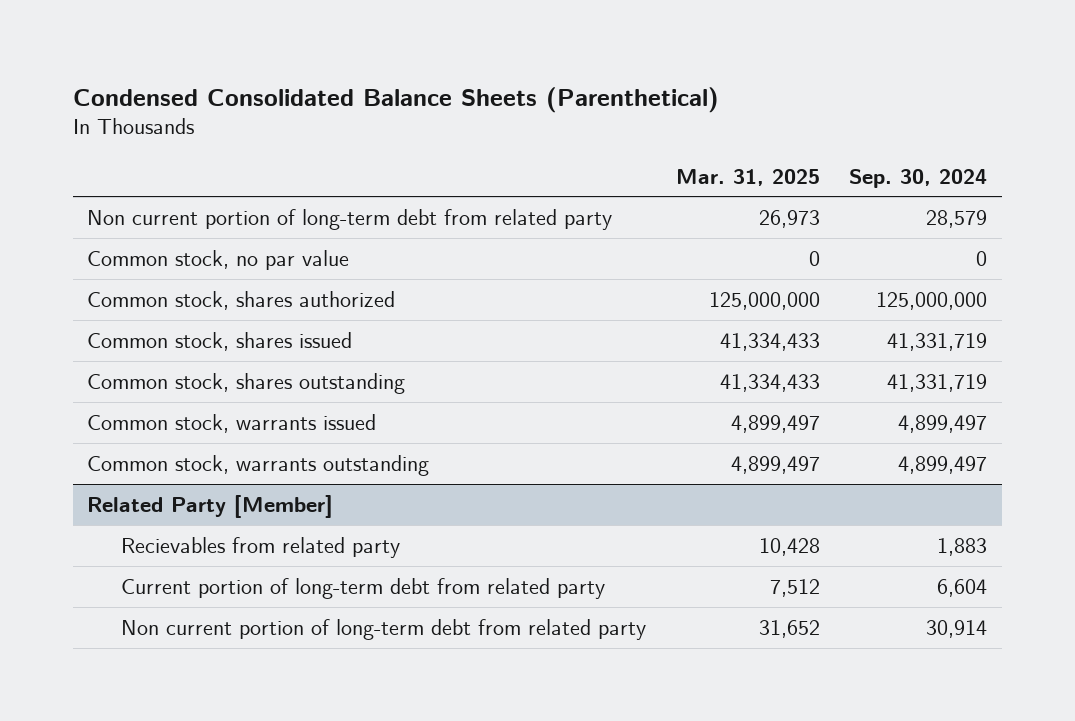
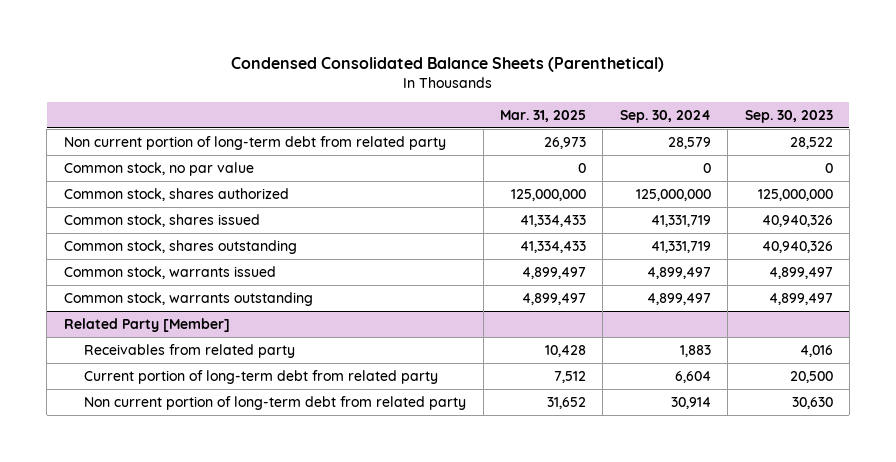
- | Mar. 31, 2025 | Sep. 30, 2024
+ | Mar. 31, 2025 | Sep. 30, 2024 | Sep. 30, 2023
@ Related Party [Member]
- Recievables from related party | 10,428 | 1,883
+ Receivables from related party | 10,428 | 1,883 | 4,016

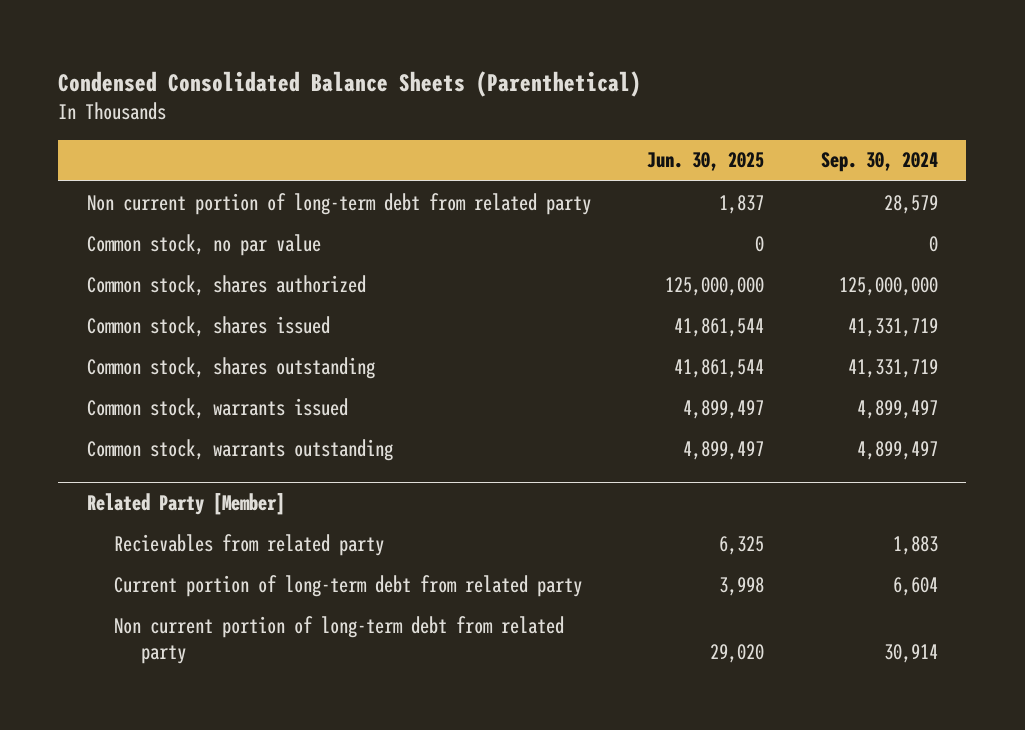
- | Mar. 31, 2025 | Sep. 30, 2024 | Sep. 30, 2023
+ | Jun. 30, 2025 | Sep. 30, 2024
@ Related Party [Member]
- Receivables from related party | 10,428 | 1,883 | 4,016
+ Recievables from related party | 6,325 | 1,883

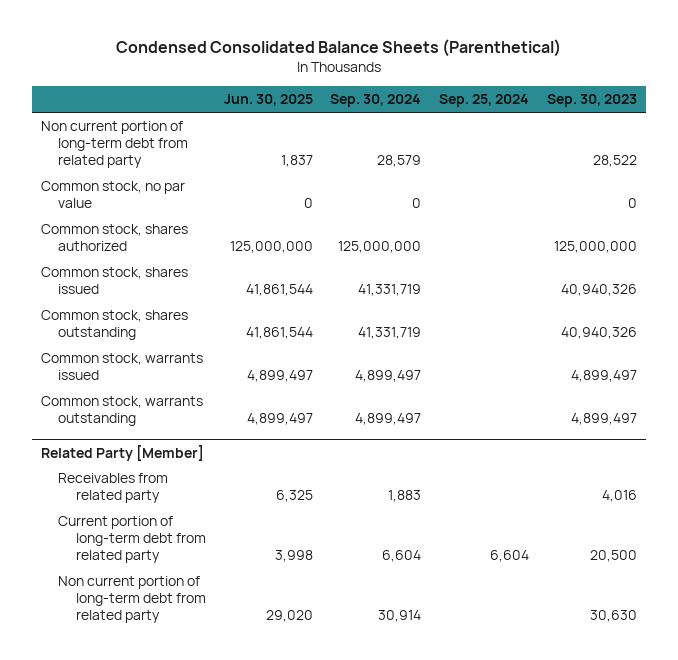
- | Jun. 30, 2025 | Sep. 30, 2024
+ | Jun. 30, 2025 | Sep. 30, 2024 | Sep. 25, 2024 | Sep. 30, 2023
@ Related Party [Member]
- Recievables from related party | 6,325 | 1,883
+ Receivables from related party | 6,325 | 1,883 | | 4,016

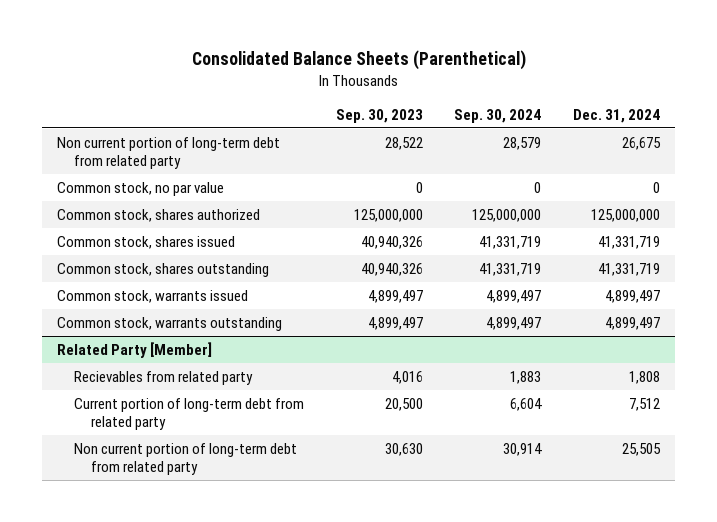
- Condensed Consolidated Balance Sheets (Parenthetical)
+ Consolidated Balance Sheets (Parenthetical)
- | Jun. 30, 2025 | Sep. 30, 2024 | Sep. 25, 2024 | Sep. 30, 2023
+ | Sep. 30, 2023 | Sep. 30, 2024 | Dec. 31, 2024
@ Related Party [Member]
- Receivables from related party | 6,325 | 1,883 | | 4,016
+ Recievables from related party | 4,016 | 1,883 | 1,808

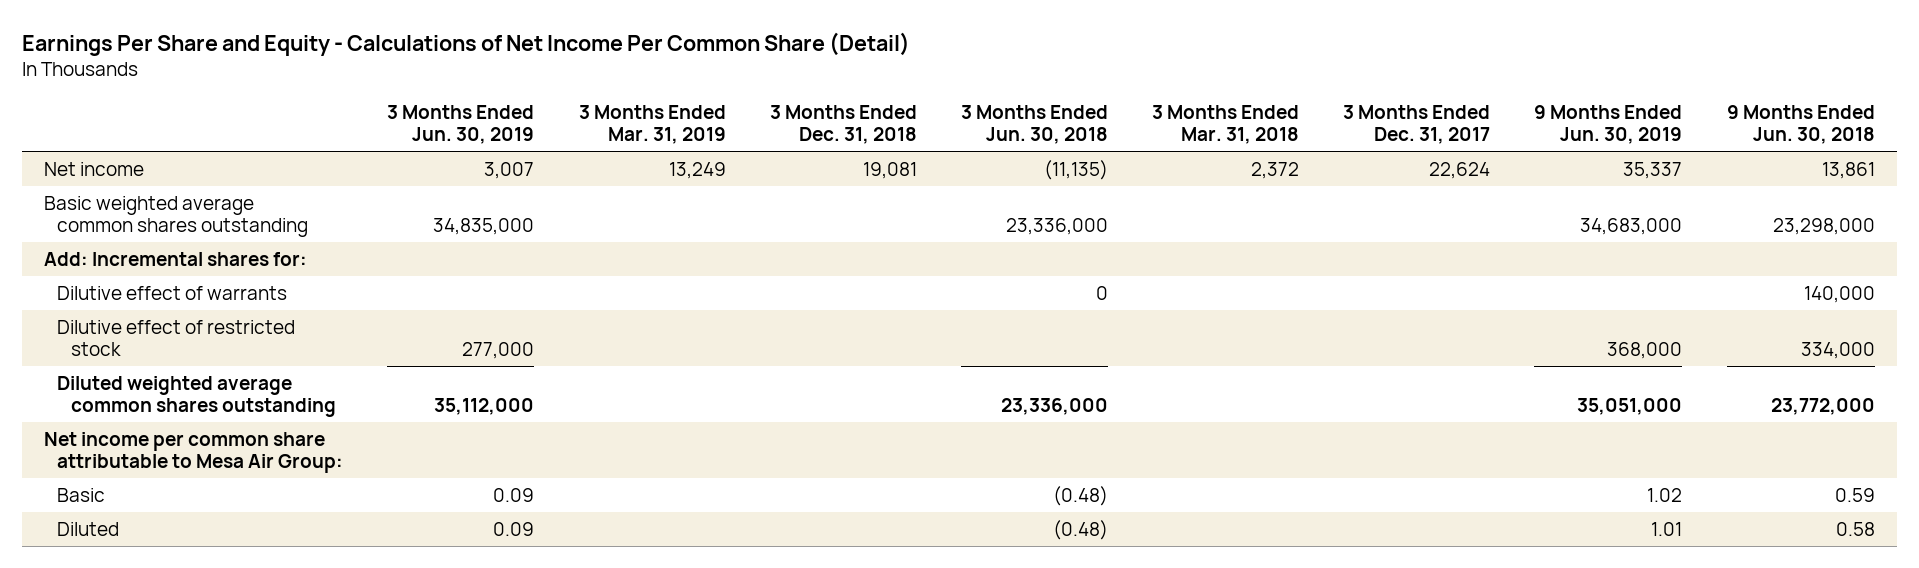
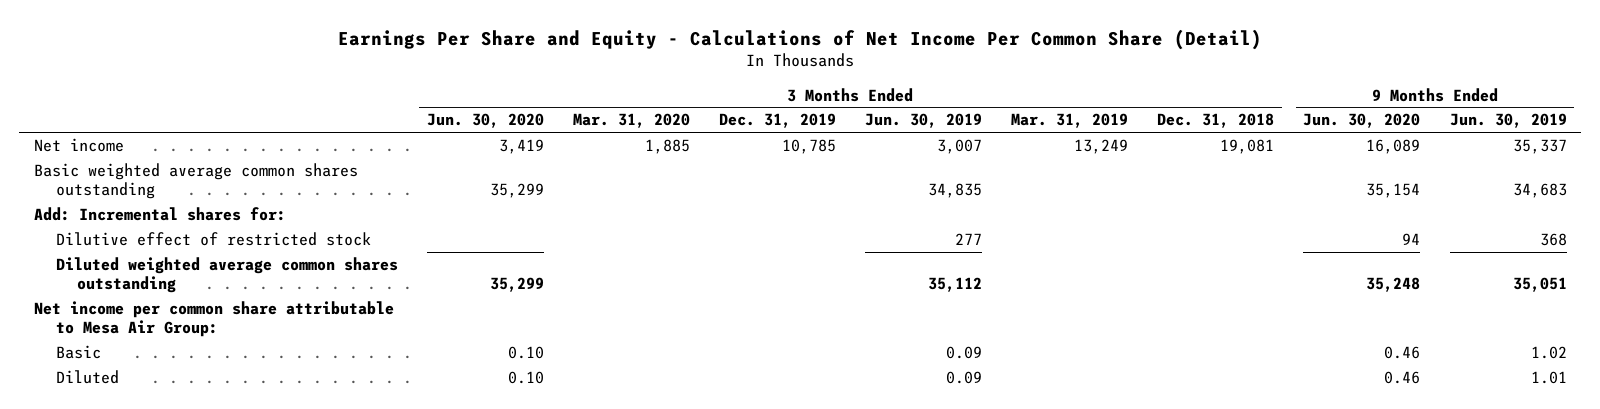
- | 3 Months Ended Jun. 30, 2019 | 3 Months Ended Mar. 31, 2019 | 3 Months Ended Dec. 31, 2018 | 3 Months Ended Jun. 30, 2018 | 3 Months Ended Mar. 31, 2018 | 3 Months Ended Dec. 31, 2017 | 9 Months Ended Jun. 30, 2019 | 9 Months Ended Jun. 30, 2018
+ | 3 Months Ended Jun. 30, 2020 | 3 Months Ended Mar. 31, 2020 | 3 Months Ended Dec. 31, 2019 | 3 Months Ended Jun. 30, 2019 | 3 Months Ended Mar. 31, 2019 | 3 Months Ended Dec. 31, 2018 | 9 Months Ended Jun. 30, 2020 | 9 Months Ended Jun. 30, 2019
- Basic weighted average common shares outstanding | 34,835,000 | | | 23,336,000 | | | 34,683,000 | 23,298,000
+ Basic weighted average common shares outstanding | 35,299 | | | 34,835 | | | 35,154 | 34,683
- Dilutive effect of warrants | | | | 0 | | | | 140,000
- Dilutive effect of restricted stock | 277,000 | | | | | | 368,000 | 334,000
- Diluted weighted average common shares outstanding | 35,112,000 | | | 23,336,000 | | | 35,051,000 | 23,772,000
+ Dilutive effect of restricted stock | | | | 277 | | | 94 | 368
+ Diluted weighted average common shares outstanding | 35,299 | | | 35,112 | | | 35,248 | 35,051

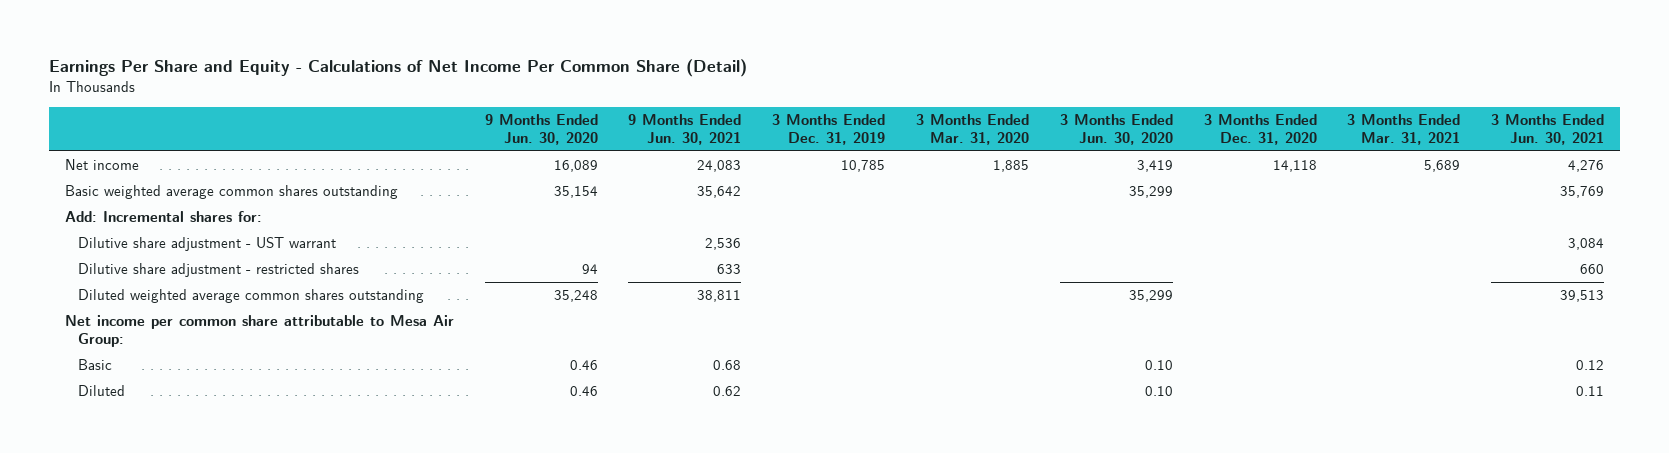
- | 3 Months Ended Jun. 30, 2020 | 3 Months Ended Mar. 31, 2020 | 3 Months Ended Dec. 31, 2019 | 3 Months Ended Jun. 30, 2019 | 3 Months Ended Mar. 31, 2019 | 3 Months Ended Dec. 31, 2018 | 9 Months Ended Jun. 30, 2020 | 9 Months Ended Jun. 30, 2019
+ | 9 Months Ended Jun. 30, 2020 | 9 Months Ended Jun. 30, 2021 | 3 Months Ended Dec. 31, 2019 | 3 Months Ended Mar. 31, 2020 | 3 Months Ended Jun. 30, 2020 | 3 Months Ended Dec. 31, 2020 | 3 Months Ended Mar. 31, 2021 | 3 Months Ended Jun. 30, 2021
- Dilutive effect of restricted stock | | | | 277 | | | 94 | 368
+ Dilutive share adjustment - UST warrant | | 2,536 | | | | | | 3,084
+ Dilutive share adjustment - restricted shares | 94 | 633 | | | | | | 660

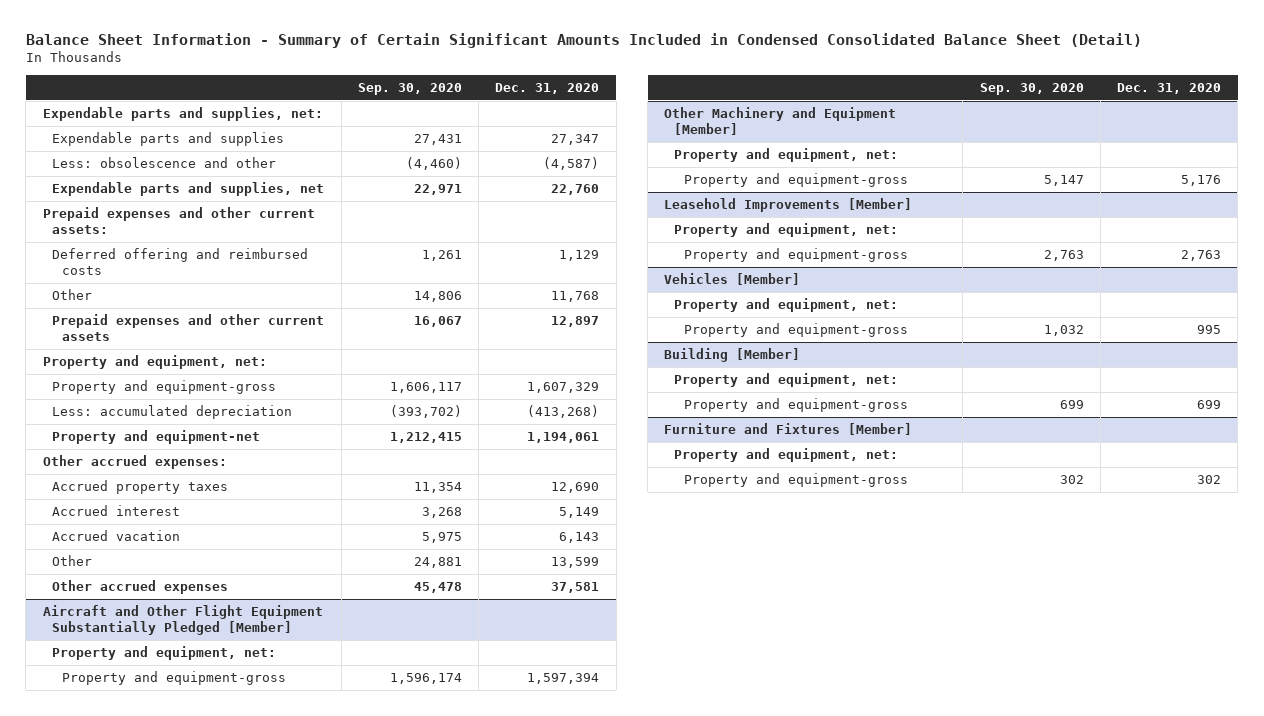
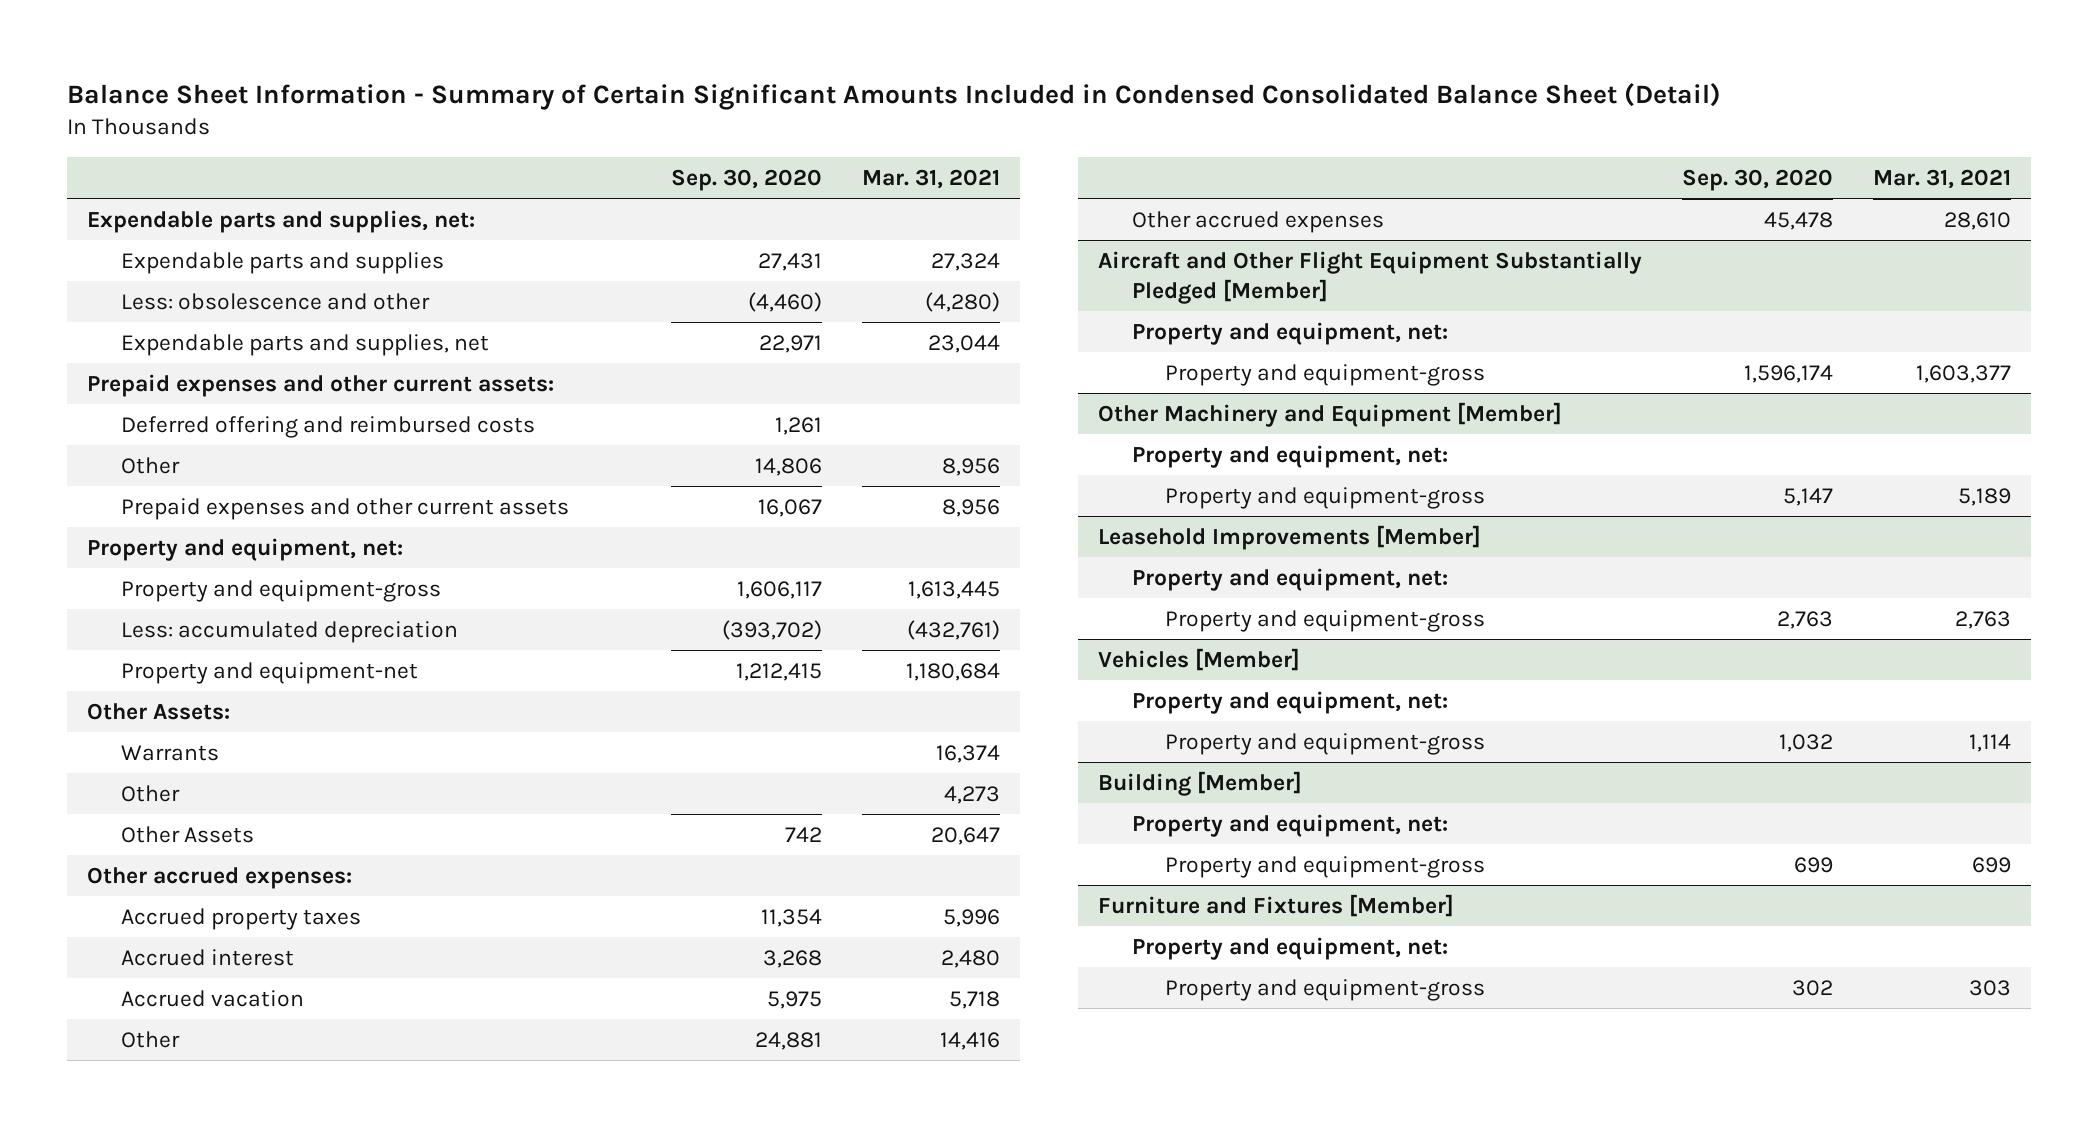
- | Sep. 30, 2020 | Dec. 31, 2020
+ | Sep. 30, 2020 | Mar. 31, 2021
+ Other Assets:
+ Warrants | | 16,374
+ Other | | 4,273
+ Other Assets | 742 | 20,647

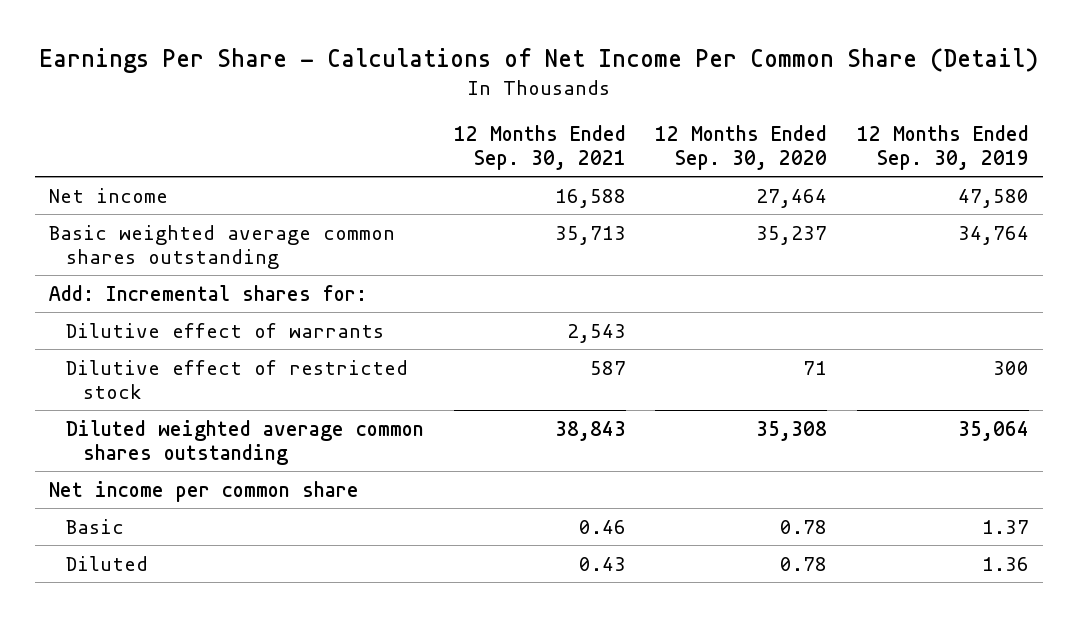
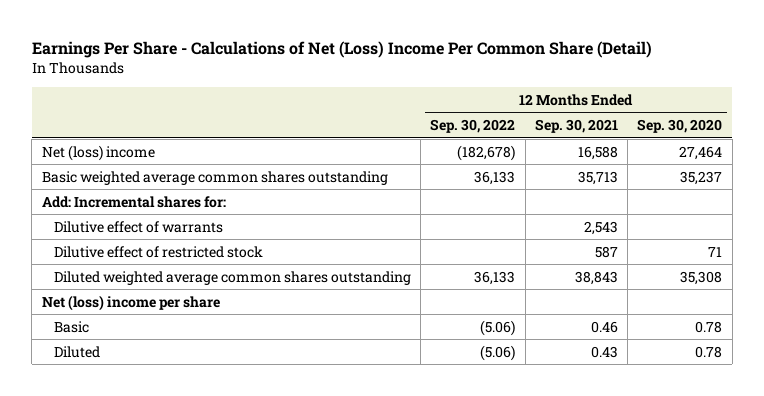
- Earnings Per Share - Calculations of Net Income Per Common Share (Detail)
+ Earnings Per Share - Calculations of Net (Loss) Income Per Common Share (Detail)
- | 12 Months Ended Sep. 30, 2021 | 12 Months Ended Sep. 30, 2020 | 12 Months Ended Sep. 30, 2019
+ | 12 Months Ended Sep. 30, 2022 | 12 Months Ended Sep. 30, 2021 | 12 Months Ended Sep. 30, 2020
- Net income | 16,588 | 27,464 | 47,580
+ Net (loss) income | (182,678) | 16,588 | 27,464
- Net income per common share
+ Net (loss) income per share

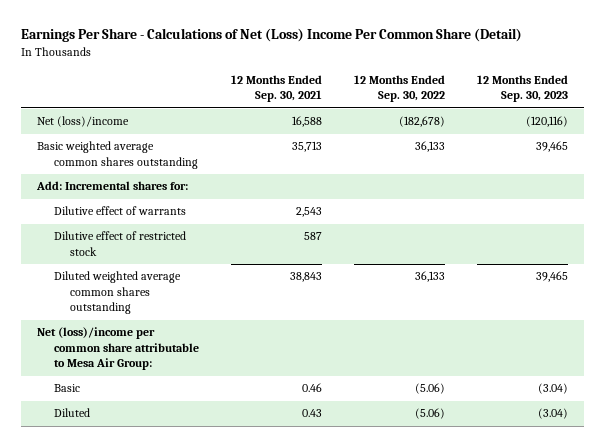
- | 12 Months Ended Sep. 30, 2022 | 12 Months Ended Sep. 30, 2021 | 12 Months Ended Sep. 30, 2020
+ | 12 Months Ended Sep. 30, 2021 | 12 Months Ended Sep. 30, 2022 | 12 Months Ended Sep. 30, 2023
- Net (loss) income | (182,678) | 16,588 | 27,464
+ Net (loss)/income | 16,588 | (182,678) | (120,116)
- Net (loss) income per share
+ Net (loss)/income per common share attributable to Mesa Air Group:

